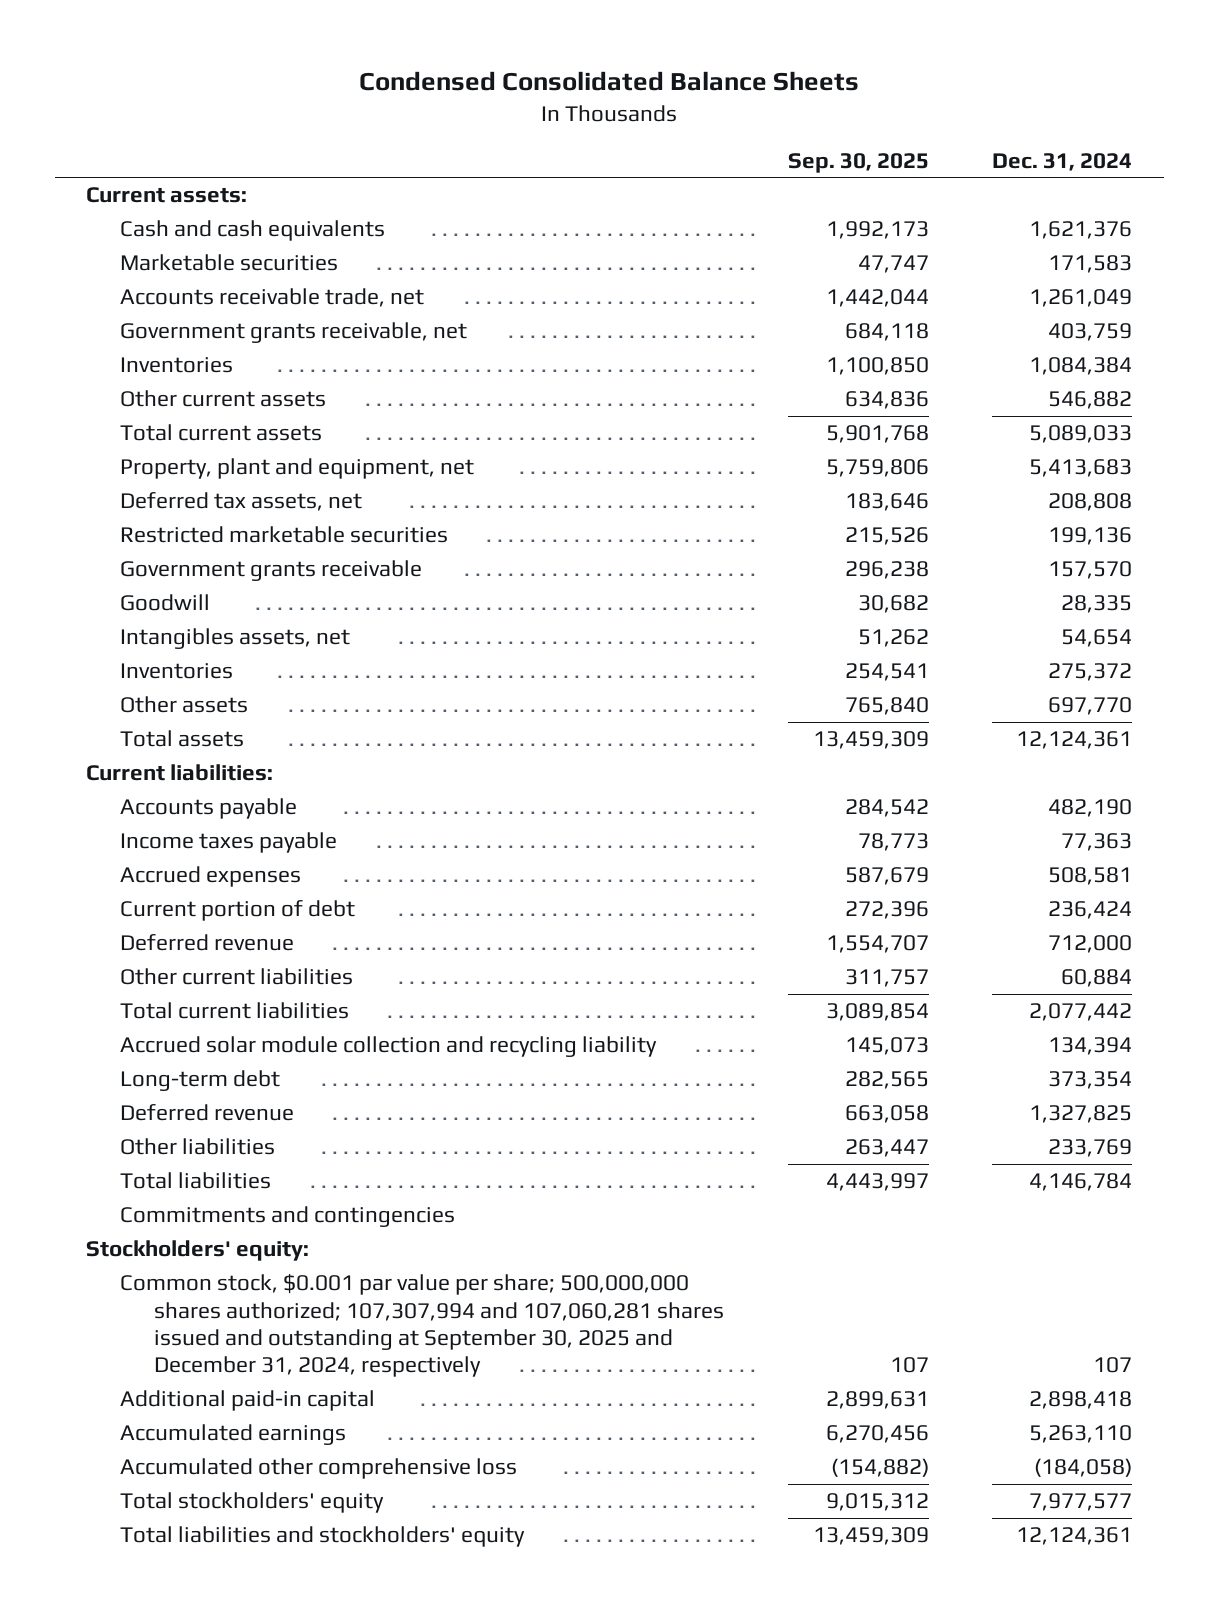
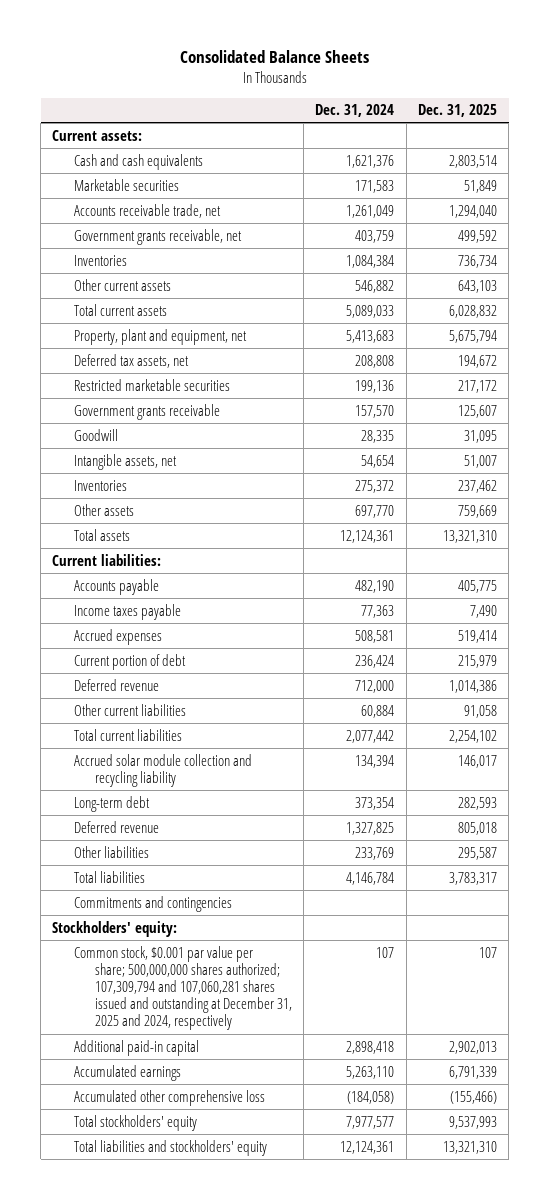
- Condensed Consolidated Balance Sheets
+ Consolidated Balance Sheets
- | Sep. 30, 2025 | Dec. 31, 2024
+ | Dec. 31, 2024 | Dec. 31, 2025
- Intangibles assets, net | 51,262 | 54,654
+ Intangible assets, net | 54,654 | 51,007
- Common stock, $0.001 par value per share; 500,000,000 shares authorized; 107,307,994 and 107,060,281 shares issued and outstanding at September 30, 2025 and December 31, 2024, respectively | 107 | 107
+ Common stock, $0.001 par value per share; 500,000,000 shares authorized; 107,309,794 and 107,060,281 shares issued and outstanding at December 31, 2025 and 2024, respectively | 107 | 107

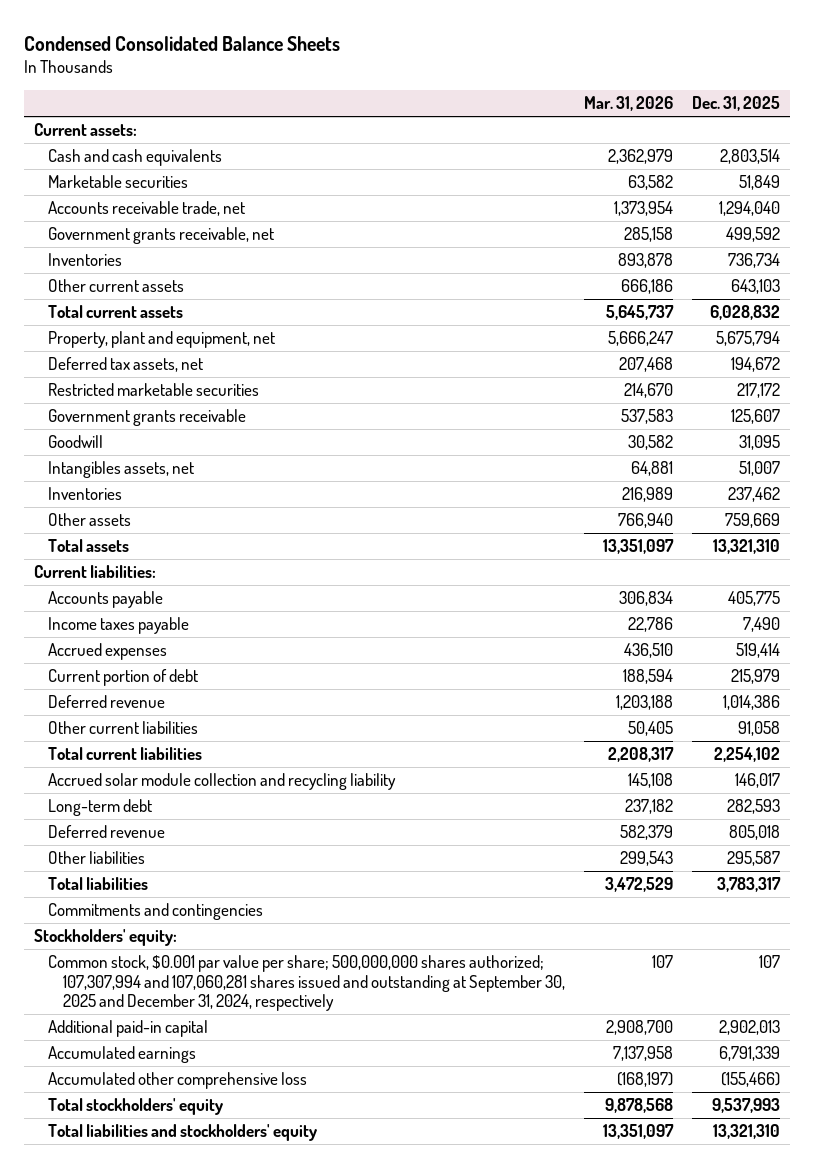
- Consolidated Balance Sheets
+ Condensed Consolidated Balance Sheets
- | Dec. 31, 2024 | Dec. 31, 2025
+ | Mar. 31, 2026 | Dec. 31, 2025
- Intangible assets, net | 54,654 | 51,007
+ Intangibles assets, net | 64,881 | 51,007
- Common stock, $0.001 par value per share; 500,000,000 shares authorized; 107,309,794 and 107,060,281 shares issued and outstanding at December 31, 2025 and 2024, respectively | 107 | 107
+ Common stock, $0.001 par value per share; 500,000,000 shares authorized; 107,307,994 and 107,060,281 shares issued and outstanding at September 30, 2025 and December 31, 2024, respectively | 107 | 107

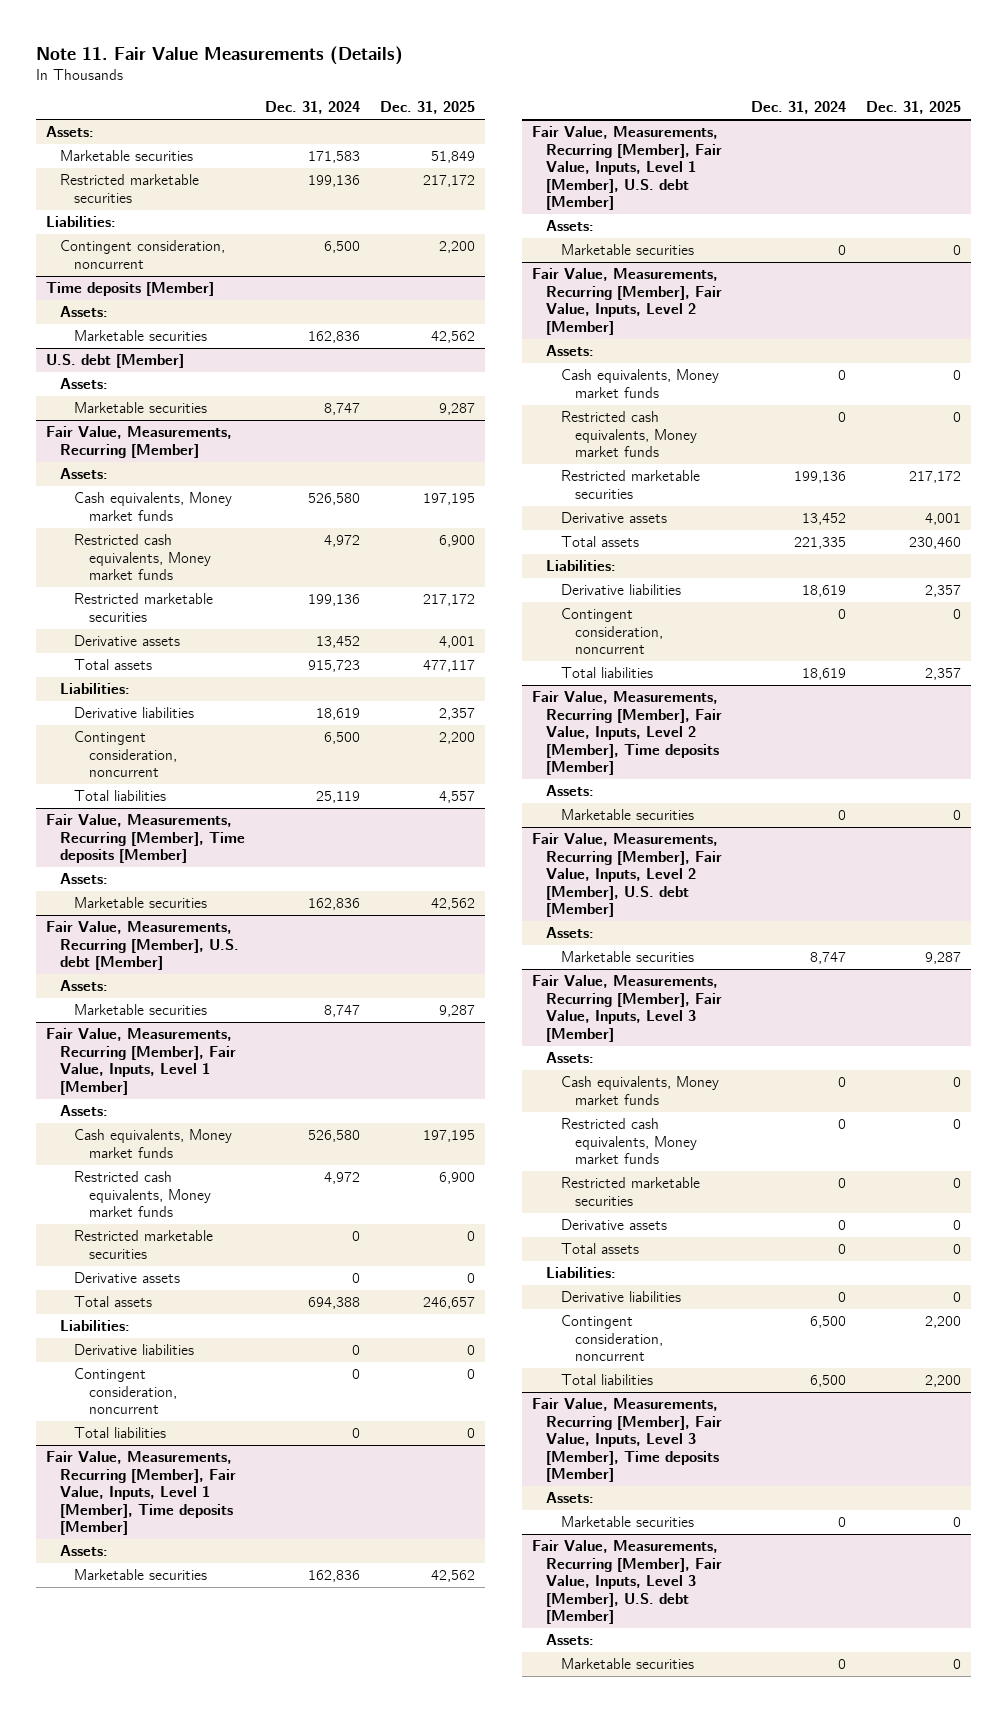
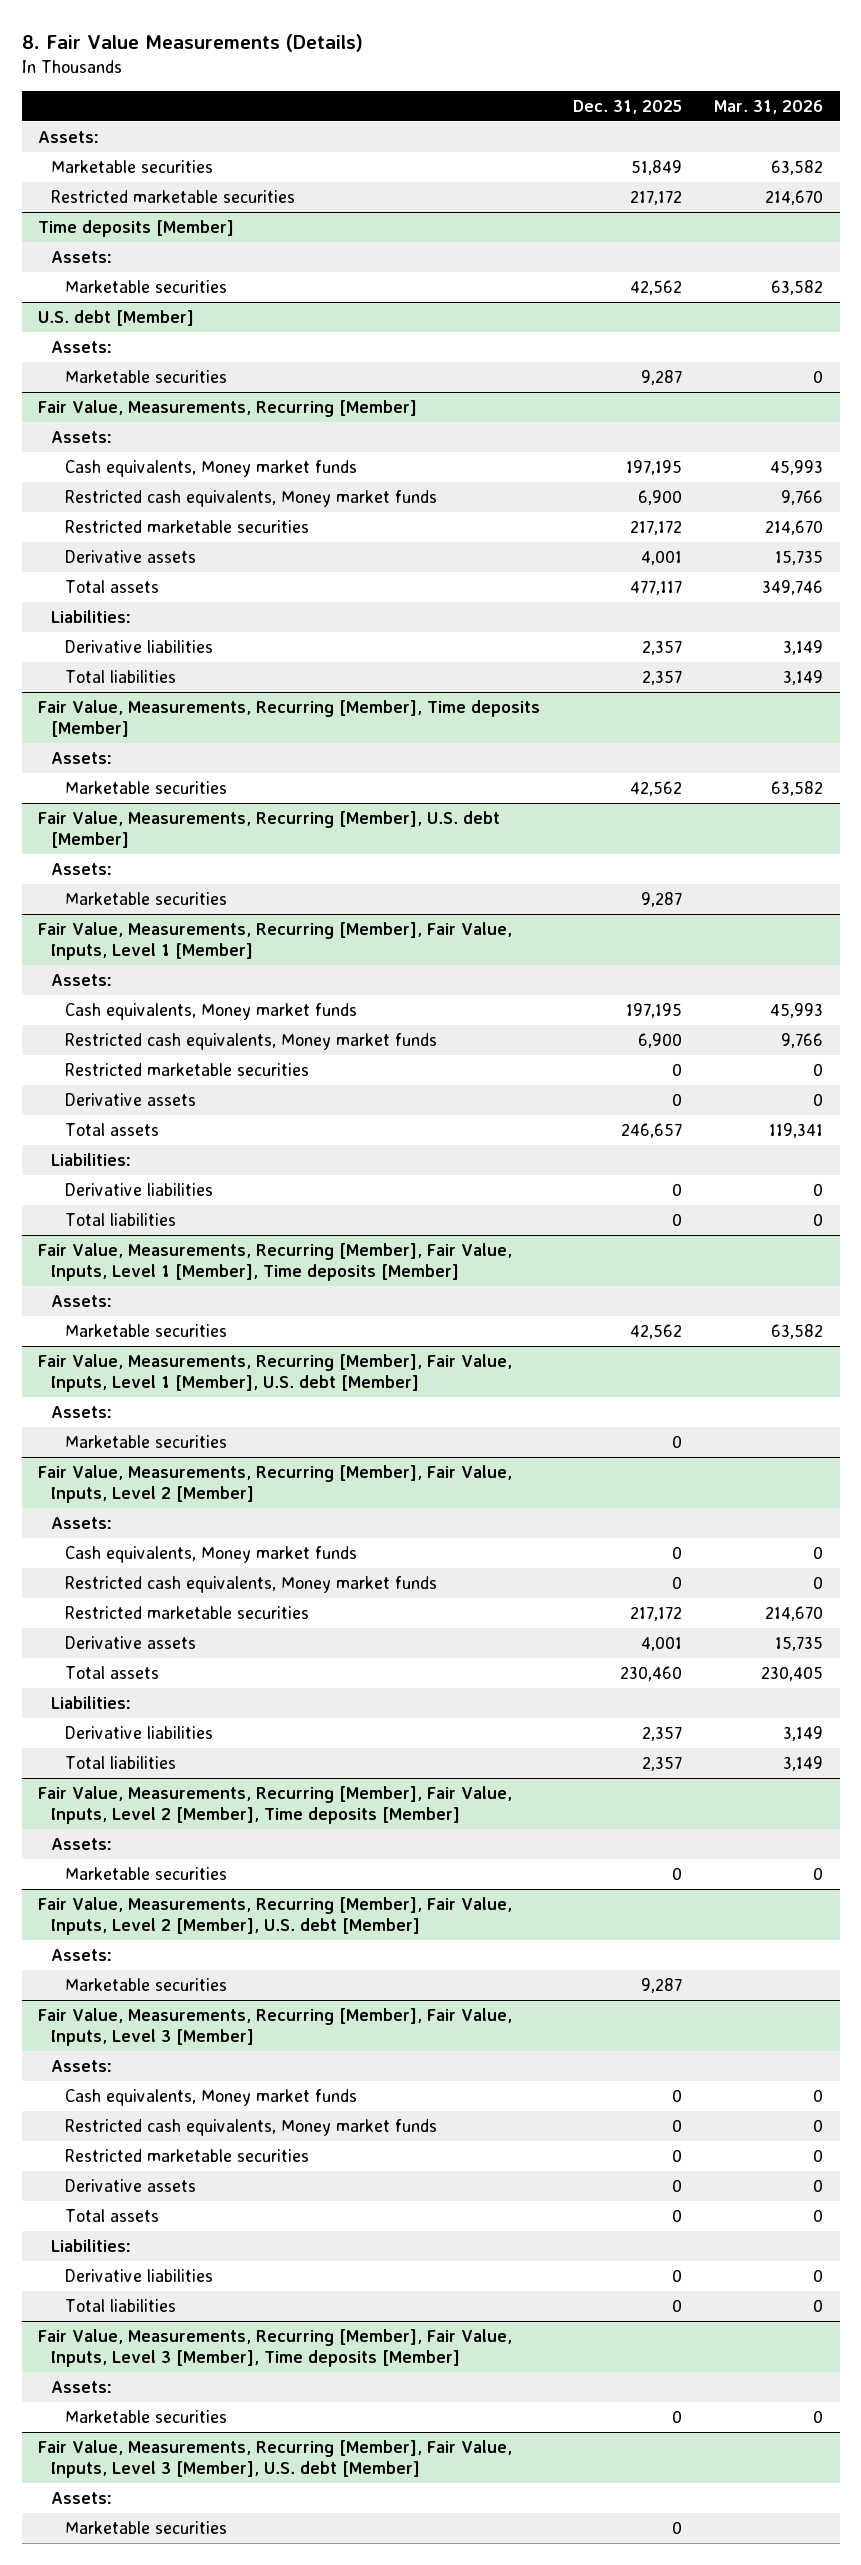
- Note 11. Fair Value Measurements (Details)
+ 8. Fair Value Measurements (Details)
- | Dec. 31, 2024 | Dec. 31, 2025
+ | Dec. 31, 2025 | Mar. 31, 2026
- Liabilities:
- Contingent consideration, noncurrent | 6,500 | 2,200
@ Fair Value, Measurements, Recurring [Member]
- Contingent consideration, noncurrent | 6,500 | 2,200
- Total liabilities | 25,119 | 4,557
+ Total liabilities | 2,357 | 3,149
@ Fair Value, Measurements, Recurring [Member], Fair Value, Inputs, Level 1 [Member]
- Contingent consideration, noncurrent | 0 | 0
@ Fair Value, Measurements, Recurring [Member], Fair Value, Inputs, Level 2 [Member]
- Contingent consideration, noncurrent | 0 | 0
@ Fair Value, Measurements, Recurring [Member], Fair Value, Inputs, Level 3 [Member]
- Contingent consideration, noncurrent | 6,500 | 2,200
- Total liabilities | 6,500 | 2,200
+ Total liabilities | 0 | 0

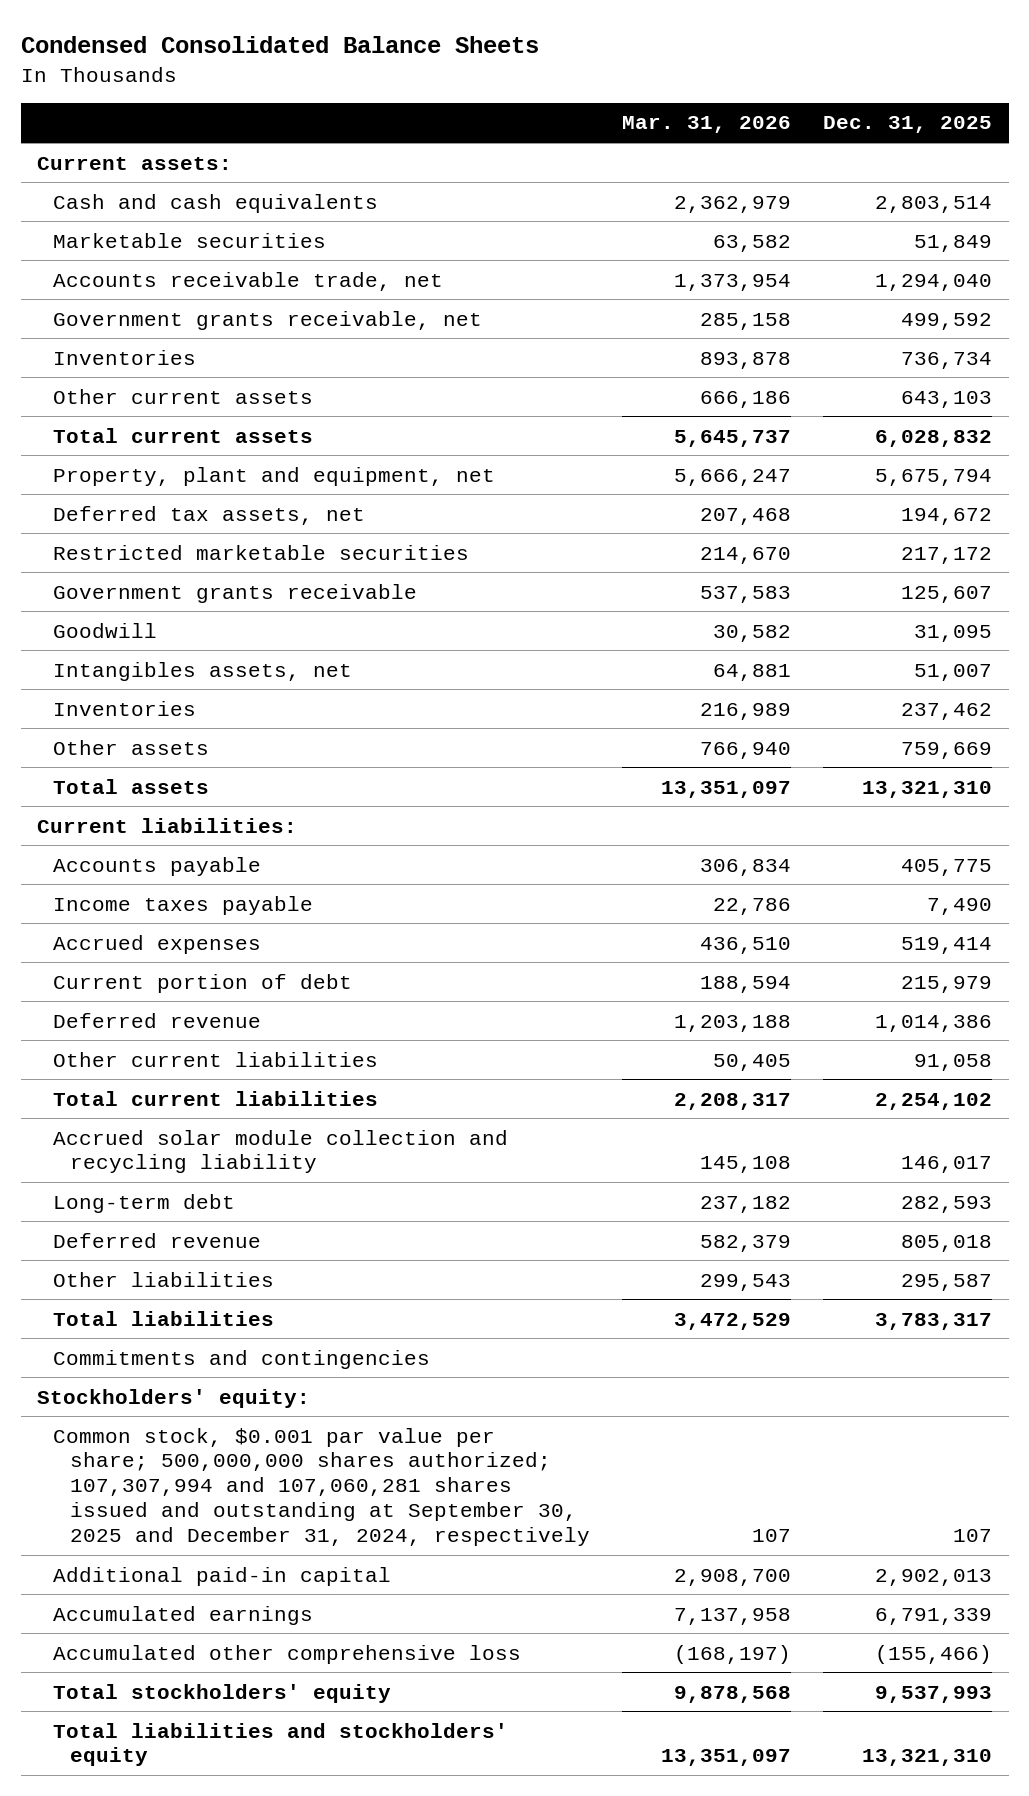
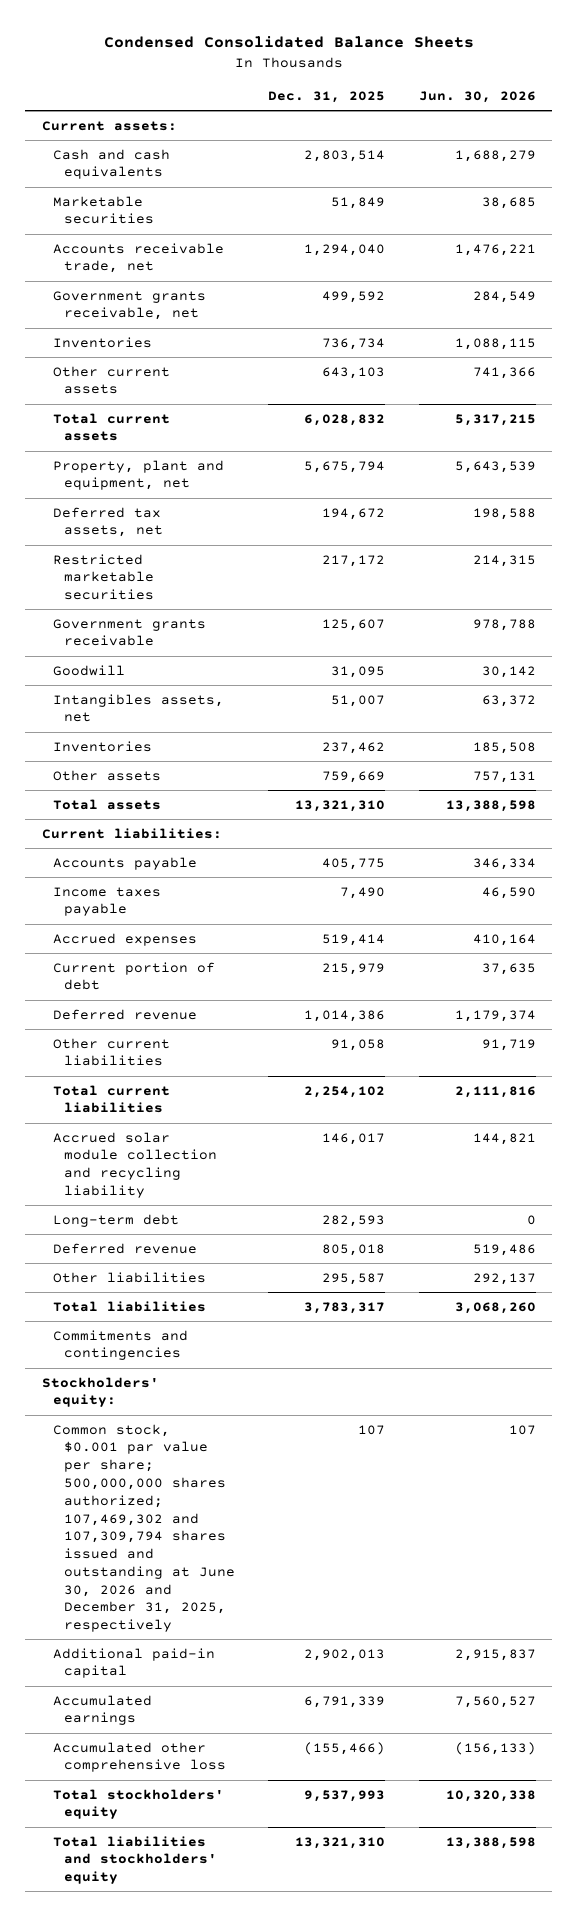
- | Mar. 31, 2026 | Dec. 31, 2025
+ | Dec. 31, 2025 | Jun. 30, 2026
- Common stock, $0.001 par value per share; 500,000,000 shares authorized; 107,307,994 and 107,060,281 shares issued and outstanding at September 30, 2025 and December 31, 2024, respectively | 107 | 107
+ Common stock, $0.001 par value per share; 500,000,000 shares authorized; 107,469,302 and 107,309,794 shares issued and outstanding at June 30, 2026 and December 31, 2025, respectively | 107 | 107

